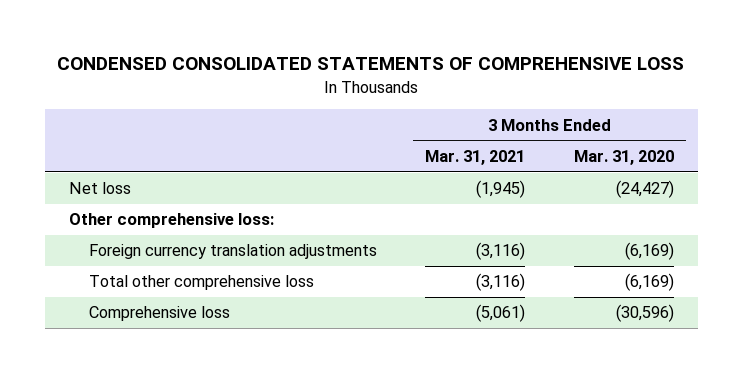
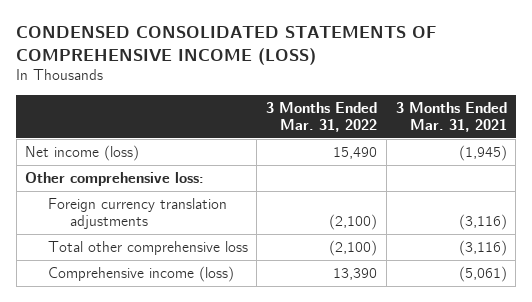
- CONDENSED CONSOLIDATED STATEMENTS OF COMPREHENSIVE LOSS
+ CONDENSED CONSOLIDATED STATEMENTS OF COMPREHENSIVE INCOME (LOSS)
- | 3 Months Ended Mar. 31, 2021 | 3 Months Ended Mar. 31, 2020
+ | 3 Months Ended Mar. 31, 2022 | 3 Months Ended Mar. 31, 2021
- Net loss | (1,945) | (24,427)
+ Net income (loss) | 15,490 | (1,945)
- Comprehensive loss | (5,061) | (30,596)
+ Comprehensive income (loss) | 13,390 | (5,061)

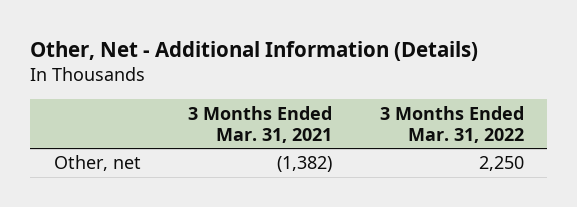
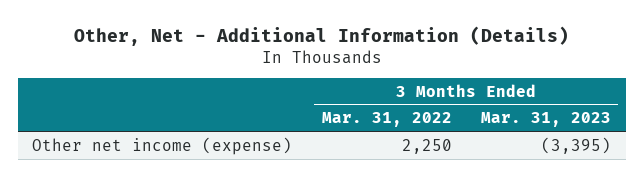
- | 3 Months Ended Mar. 31, 2021 | 3 Months Ended Mar. 31, 2022
+ | 3 Months Ended Mar. 31, 2022 | 3 Months Ended Mar. 31, 2023
- Other, net | (1,382) | 2,250
+ Other net income (expense) | 2,250 | (3,395)

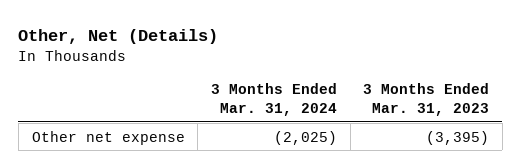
- Other, Net - Additional Information (Details)
+ Other, Net (Details)
- | 3 Months Ended Mar. 31, 2022 | 3 Months Ended Mar. 31, 2023
+ | 3 Months Ended Mar. 31, 2024 | 3 Months Ended Mar. 31, 2023
- Other net income (expense) | 2,250 | (3,395)
+ Other net expense | (2,025) | (3,395)

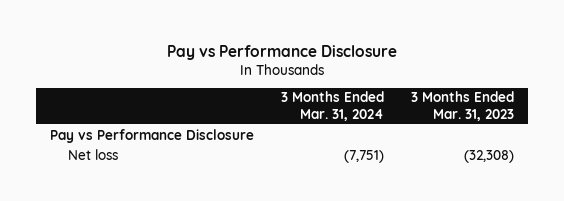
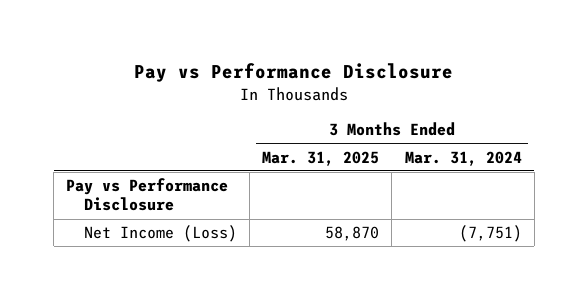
- | 3 Months Ended Mar. 31, 2024 | 3 Months Ended Mar. 31, 2023
+ | 3 Months Ended Mar. 31, 2025 | 3 Months Ended Mar. 31, 2024
- Net loss | (7,751) | (32,308)
+ Net Income (Loss) | 58,870 | (7,751)

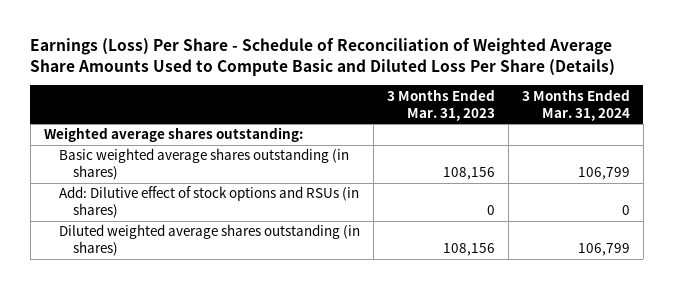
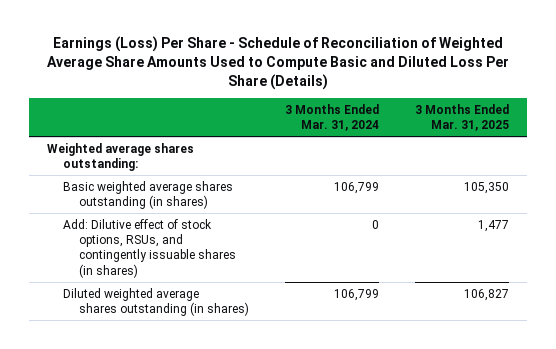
- | 3 Months Ended Mar. 31, 2023 | 3 Months Ended Mar. 31, 2024
+ | 3 Months Ended Mar. 31, 2024 | 3 Months Ended Mar. 31, 2025
- Add: Dilutive effect of stock options and RSUs (in shares) | 0 | 0
+ Add: Dilutive effect of stock options, RSUs, and contingently issuable shares (in shares) | 0 | 1,477

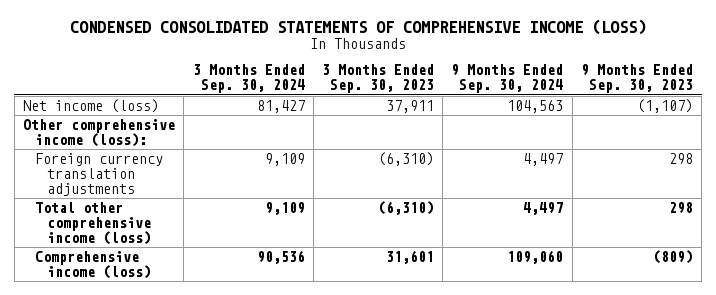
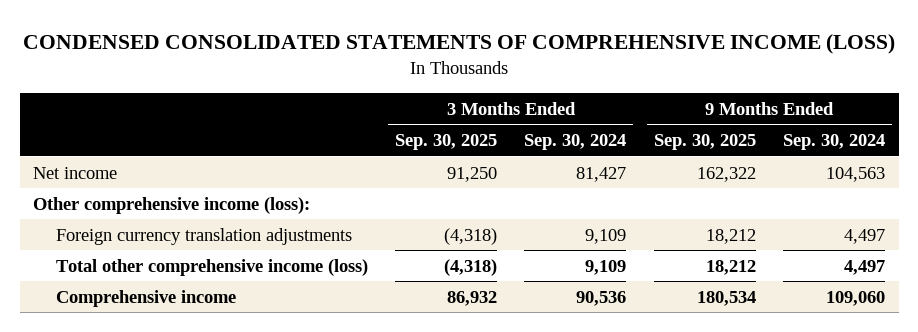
- | 3 Months Ended Sep. 30, 2024 | 3 Months Ended Sep. 30, 2023 | 9 Months Ended Sep. 30, 2024 | 9 Months Ended Sep. 30, 2023
+ | 3 Months Ended Sep. 30, 2025 | 3 Months Ended Sep. 30, 2024 | 9 Months Ended Sep. 30, 2025 | 9 Months Ended Sep. 30, 2024
- Net income (loss) | 81,427 | 37,911 | 104,563 | (1,107)
+ Net income | 91,250 | 81,427 | 162,322 | 104,563
- Comprehensive income (loss) | 90,536 | 31,601 | 109,060 | (809)
+ Comprehensive income | 86,932 | 90,536 | 180,534 | 109,060

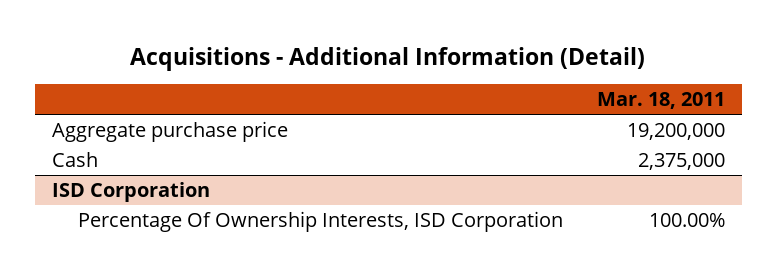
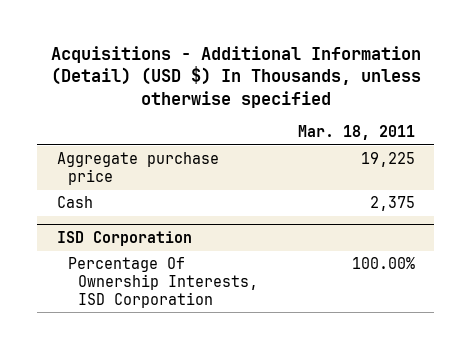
- Acquisitions - Additional Information (Detail)
+ Acquisitions - Additional Information (Detail) (USD $) In Thousands, unless otherwise specified
- Aggregate purchase price | 19,200,000
- Cash | 2,375,000
+ Aggregate purchase price | 19,225
+ Cash | 2,375

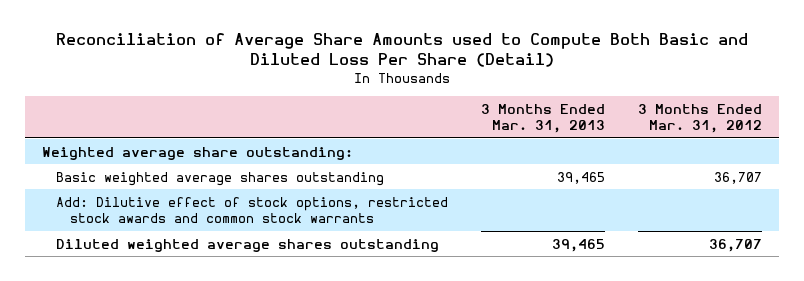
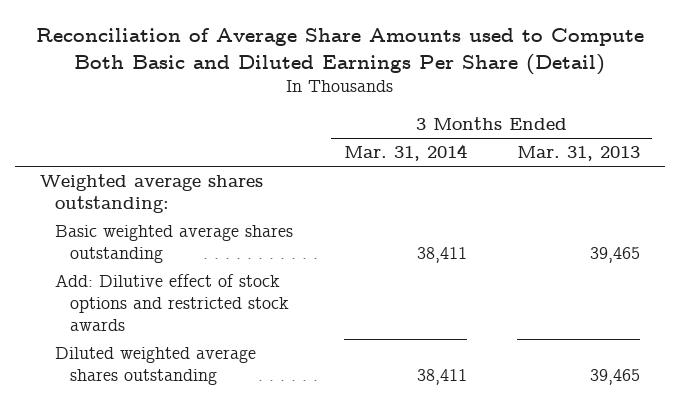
- Reconciliation of Average Share Amounts used to Compute Both Basic and Diluted Loss Per Share (Detail)
+ Reconciliation of Average Share Amounts used to Compute Both Basic and Diluted Earnings Per Share (Detail)
- | 3 Months Ended Mar. 31, 2013 | 3 Months Ended Mar. 31, 2012
+ | 3 Months Ended Mar. 31, 2014 | 3 Months Ended Mar. 31, 2013
- Weighted average share outstanding:
+ Weighted average shares outstanding:
- Add: Dilutive effect of stock options, restricted stock awards and common stock warrants
+ Add: Dilutive effect of stock options and restricted stock awards

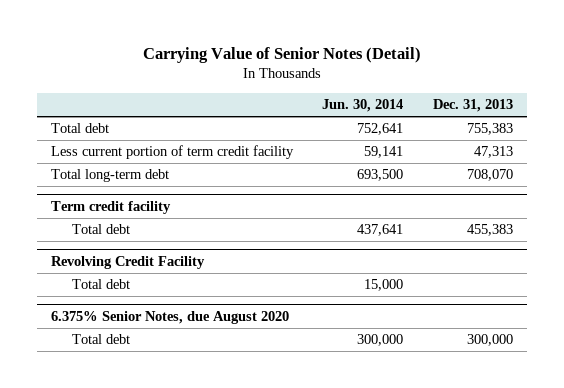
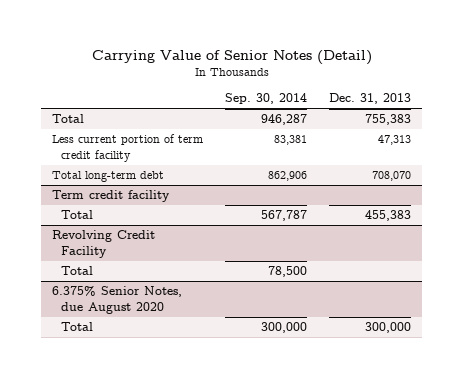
- | Jun. 30, 2014 | Dec. 31, 2013
+ | Sep. 30, 2014 | Dec. 31, 2013
- Total debt | 752,641 | 755,383
+ Total | 946,287 | 755,383
@ Term credit facility
- Total debt | 437,641 | 455,383
+ Total | 567,787 | 455,383
@ Revolving Credit Facility
- Total debt | 15,000 |
+ Total | 78,500 |
@ 6.375% Senior Notes, due August 2020
- Total debt | 300,000 | 300,000
+ Total | 300,000 | 300,000

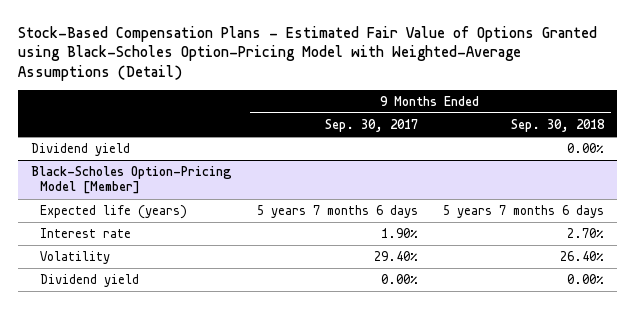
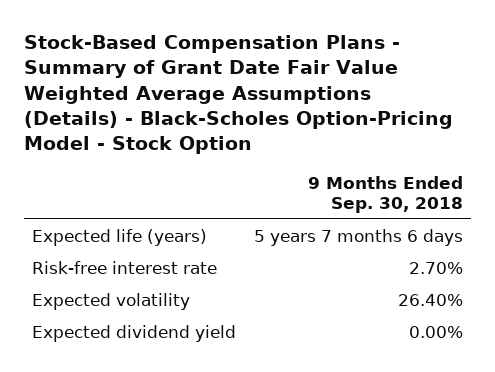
- Stock-Based Compensation Plans - Estimated Fair Value of Options Granted using Black-Scholes Option-Pricing Model with Weighted-Average Assumptions (Detail)
+ Stock-Based Compensation Plans - Summary of Grant Date Fair Value Weighted Average Assumptions (Details) - Black-Scholes Option-Pricing Model - Stock Option
- | 9 Months Ended Sep. 30, 2017 | 9 Months Ended Sep. 30, 2018
+ | 9 Months Ended Sep. 30, 2018
- Dividend yield | | 0.00%
- Black-Scholes Option-Pricing Model [Member]
- Interest rate | 1.90% | 2.70%
- Volatility | 29.40% | 26.40%
- Dividend yield | 0.00% | 0.00%
+ Risk-free interest rate | 2.70%
+ Expected volatility | 26.40%
+ Expected dividend yield | 0.00%

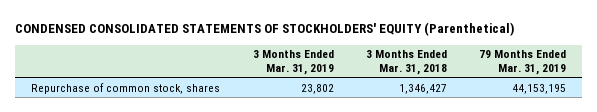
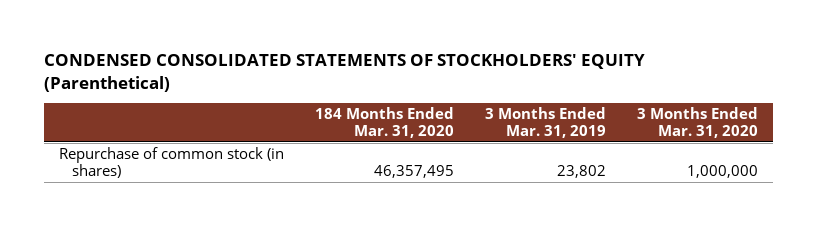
- | 3 Months Ended Mar. 31, 2019 | 3 Months Ended Mar. 31, 2018 | 79 Months Ended Mar. 31, 2019
+ | 184 Months Ended Mar. 31, 2020 | 3 Months Ended Mar. 31, 2019 | 3 Months Ended Mar. 31, 2020
- Repurchase of common stock, shares | 23,802 | 1,346,427 | 44,153,195
+ Repurchase of common stock (in shares) | 46,357,495 | 23,802 | 1,000,000

